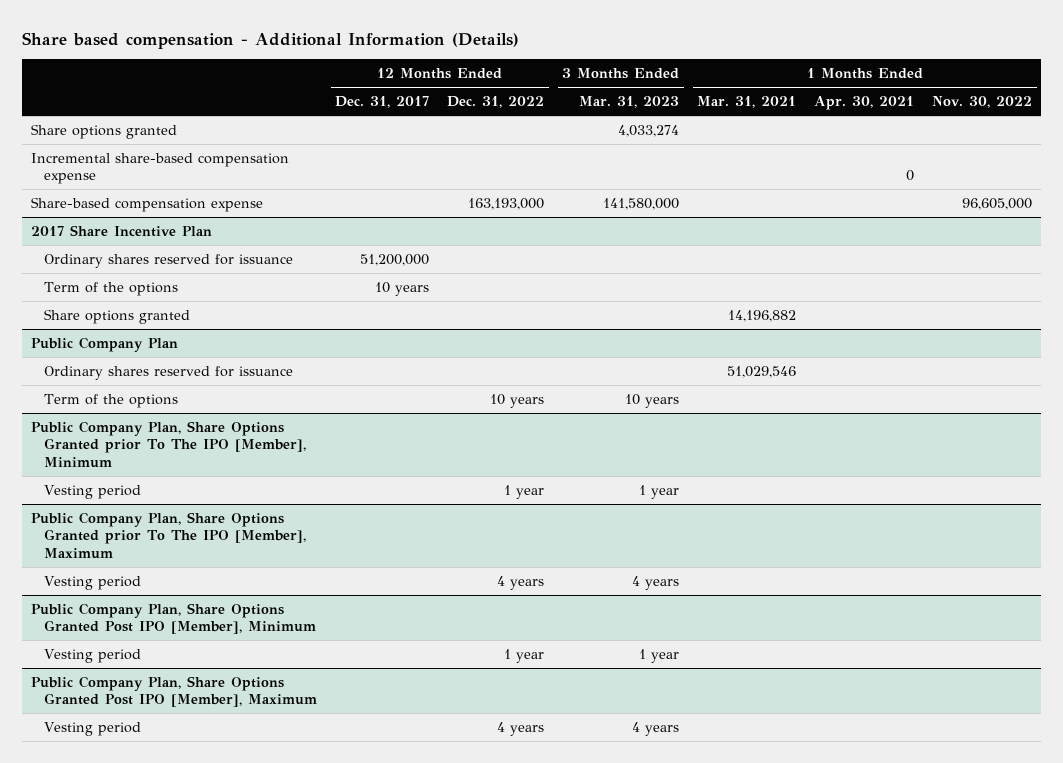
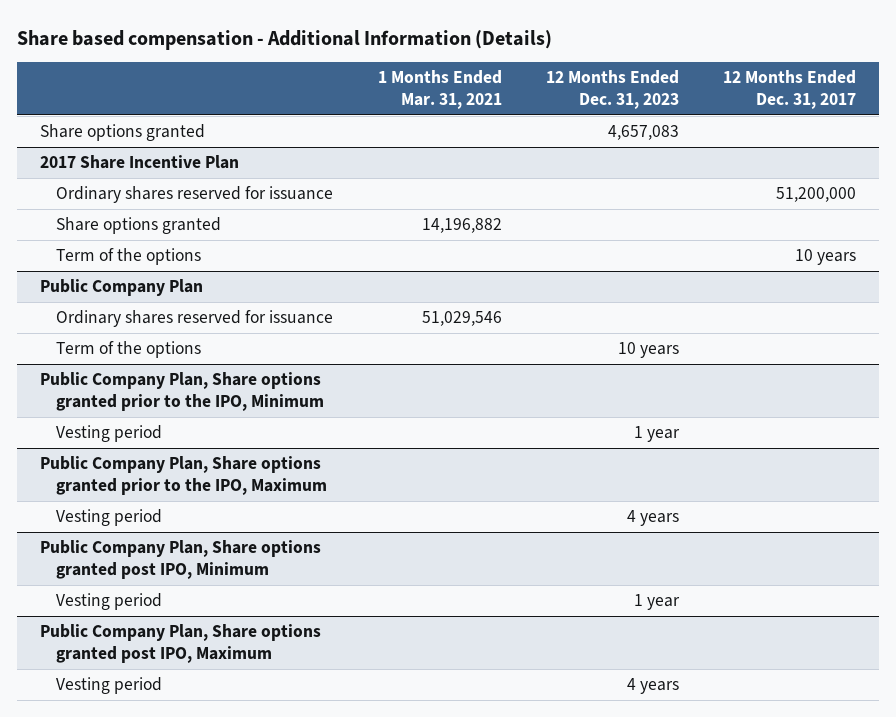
- | 12 Months Ended Dec. 31, 2017 | 12 Months Ended Dec. 31, 2022 | 3 Months Ended Mar. 31, 2023 | 1 Months Ended Mar. 31, 2021 | 1 Months Ended Apr. 30, 2021 | 1 Months Ended Nov. 30, 2022
+ | 1 Months Ended Mar. 31, 2021 | 12 Months Ended Dec. 31, 2023 | 12 Months Ended Dec. 31, 2017
- Incremental share-based compensation expense | | | | | 0 |
- Share-based compensation expense | | 163,193,000 | 141,580,000 | | | 96,605,000
@ 2017 Share Incentive Plan
moved down: Term of the options | | | 10 years
- Public Company Plan, Share Options Granted prior To The IPO [Member], Minimum
+ Public Company Plan, Share options granted prior to the IPO, Minimum
- Public Company Plan, Share Options Granted prior To The IPO [Member], Maximum
+ Public Company Plan, Share options granted prior to the IPO, Maximum
- Public Company Plan, Share Options Granted Post IPO [Member], Minimum
+ Public Company Plan, Share options granted post IPO, Minimum
- Public Company Plan, Share Options Granted Post IPO [Member], Maximum
+ Public Company Plan, Share options granted post IPO, Maximum

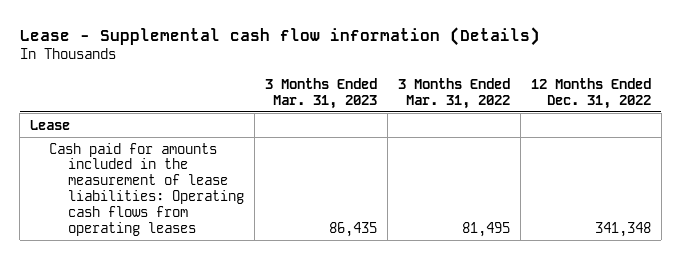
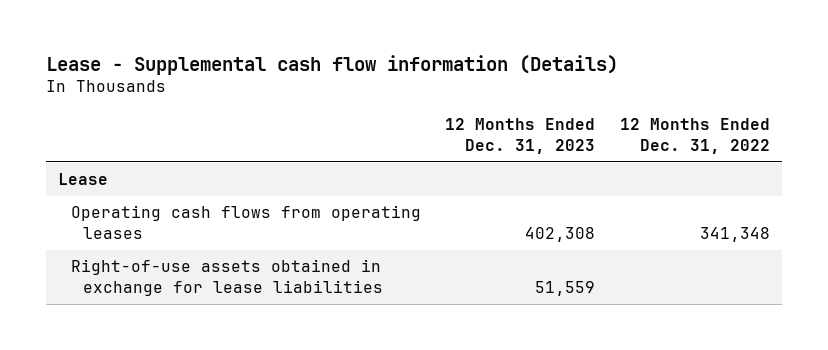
- | 3 Months Ended Mar. 31, 2023 | 3 Months Ended Mar. 31, 2022 | 12 Months Ended Dec. 31, 2022
+ | 12 Months Ended Dec. 31, 2023 | 12 Months Ended Dec. 31, 2022
- Cash paid for amounts included in the measurement of lease liabilities: Operating cash flows from operating leases | 86,435 | 81,495 | 341,348
+ Operating cash flows from operating leases | 402,308 | 341,348
+ Right-of-use assets obtained in exchange for lease liabilities | 51,559 |

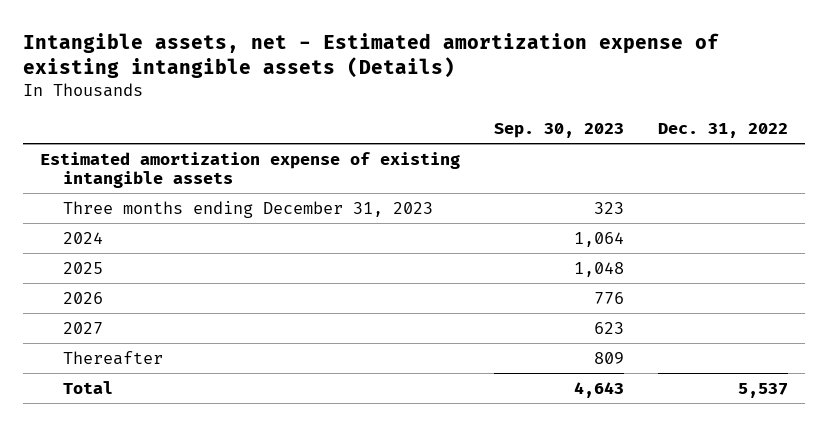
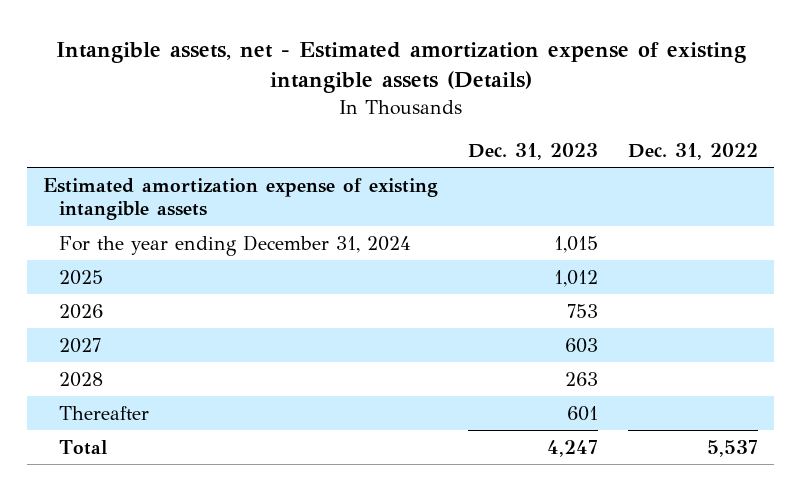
- | Sep. 30, 2023 | Dec. 31, 2022
+ | Dec. 31, 2023 | Dec. 31, 2022
- Three months ending December 31, 2023 | 323 |
- 2024 | 1,064 |
+ For the year ending December 31, 2024 | 1,015 |
+ 2028 | 263 |

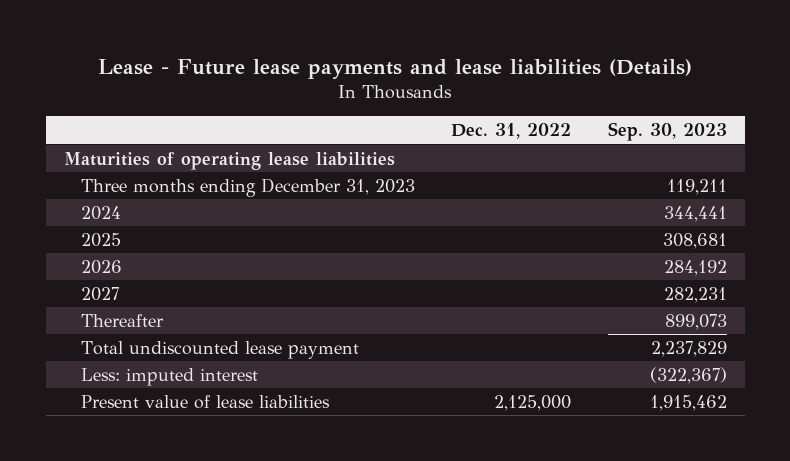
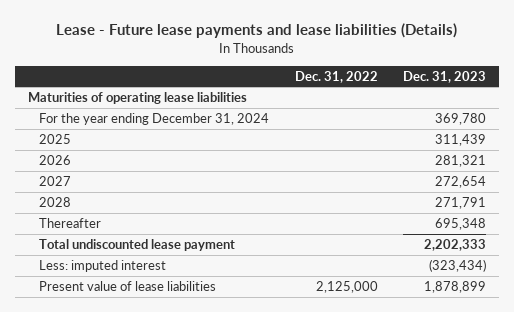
- | Dec. 31, 2022 | Sep. 30, 2023
+ | Dec. 31, 2022 | Dec. 31, 2023
- Three months ending December 31, 2023 | | 119,211
- 2024 | | 344,441
+ For the year ending December 31, 2024 | | 369,780
+ 2028 | | 271,791

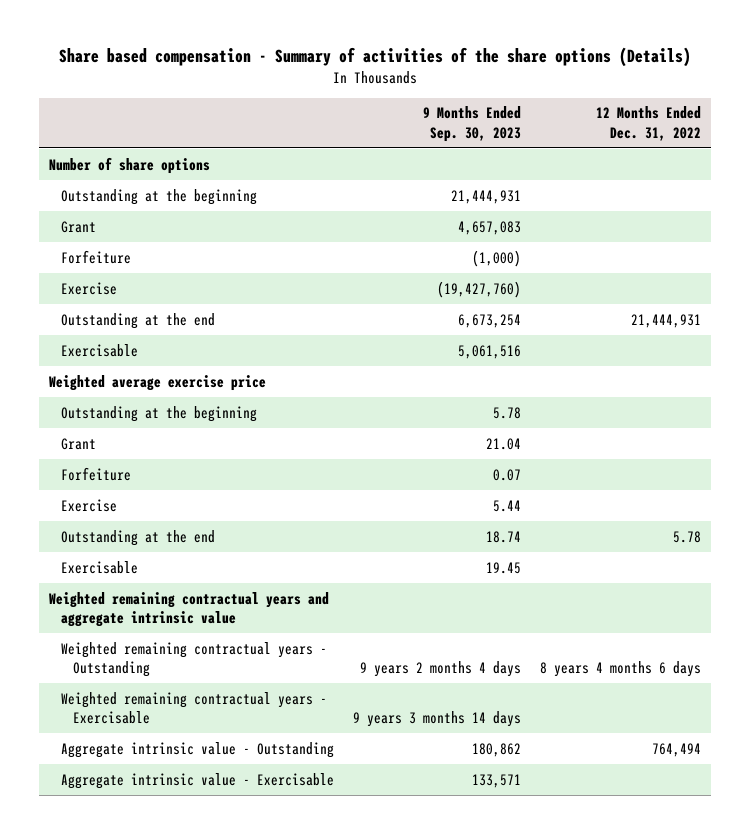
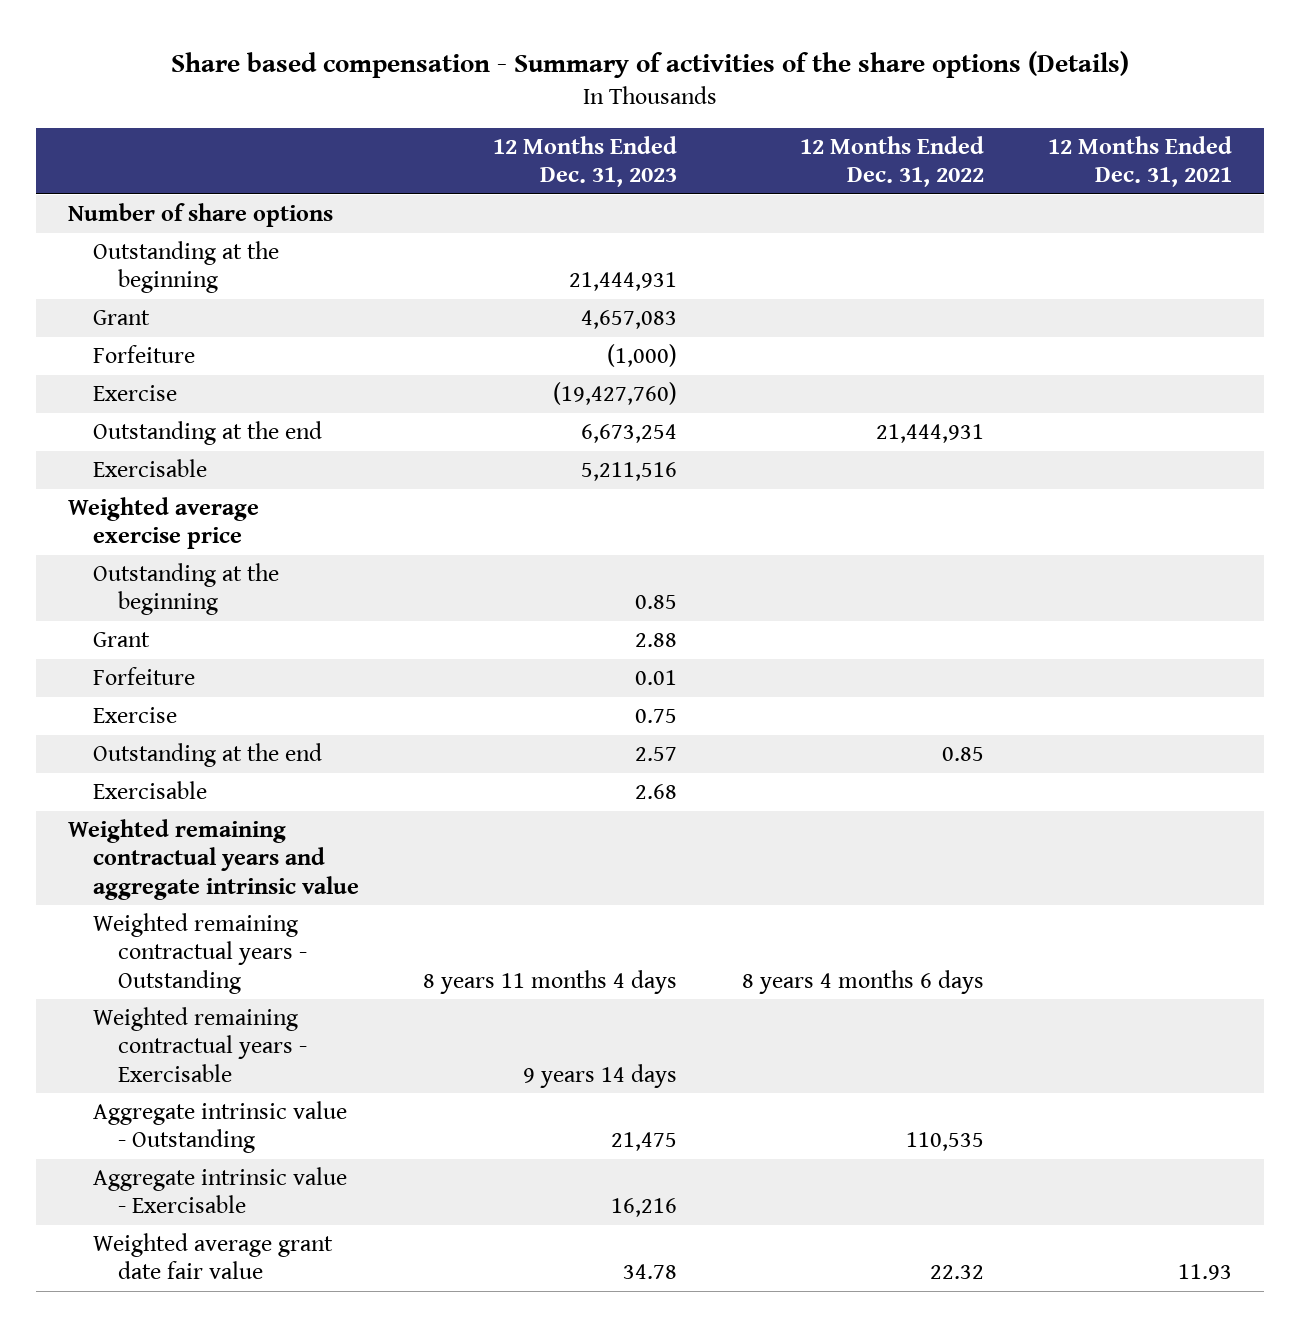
- | 9 Months Ended Sep. 30, 2023 | 12 Months Ended Dec. 31, 2022
+ | 12 Months Ended Dec. 31, 2023 | 12 Months Ended Dec. 31, 2022 | 12 Months Ended Dec. 31, 2021
- Outstanding at the end | 18.74 | 5.78
+ Outstanding at the end | 2.57 | 0.85 |
- Aggregate intrinsic value - Outstanding | 180,862 | 764,494
+ Aggregate intrinsic value - Outstanding | 21,475 | 110,535 |
+ Weighted average grant date fair value | 34.78 | 22.32 | 11.93

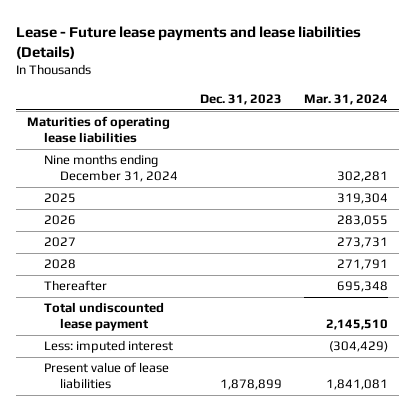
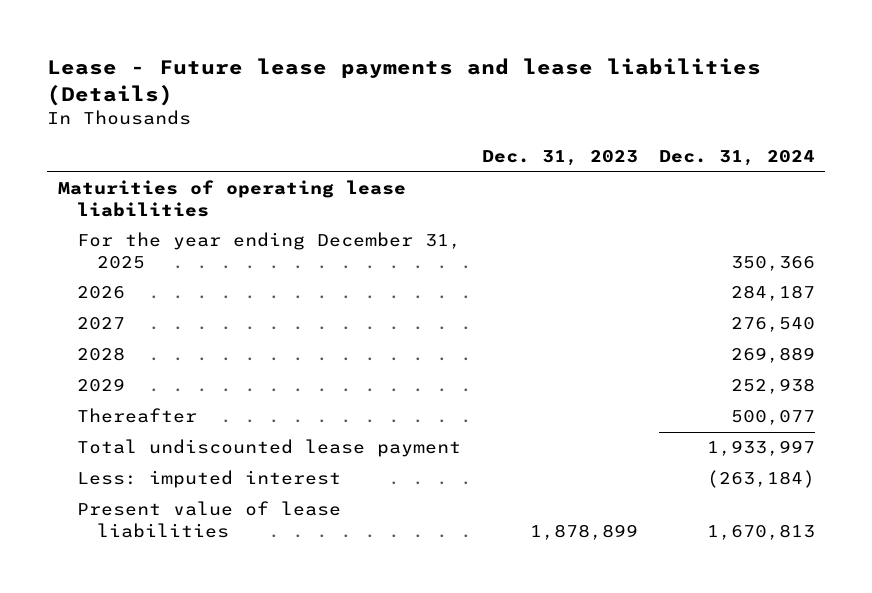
- | Dec. 31, 2023 | Mar. 31, 2024
+ | Dec. 31, 2023 | Dec. 31, 2024
- Nine months ending December 31, 2024 | | 302,281
- 2025 | | 319,304
+ For the year ending December 31, 2025 | | 350,366
+ 2029 | | 252,938

